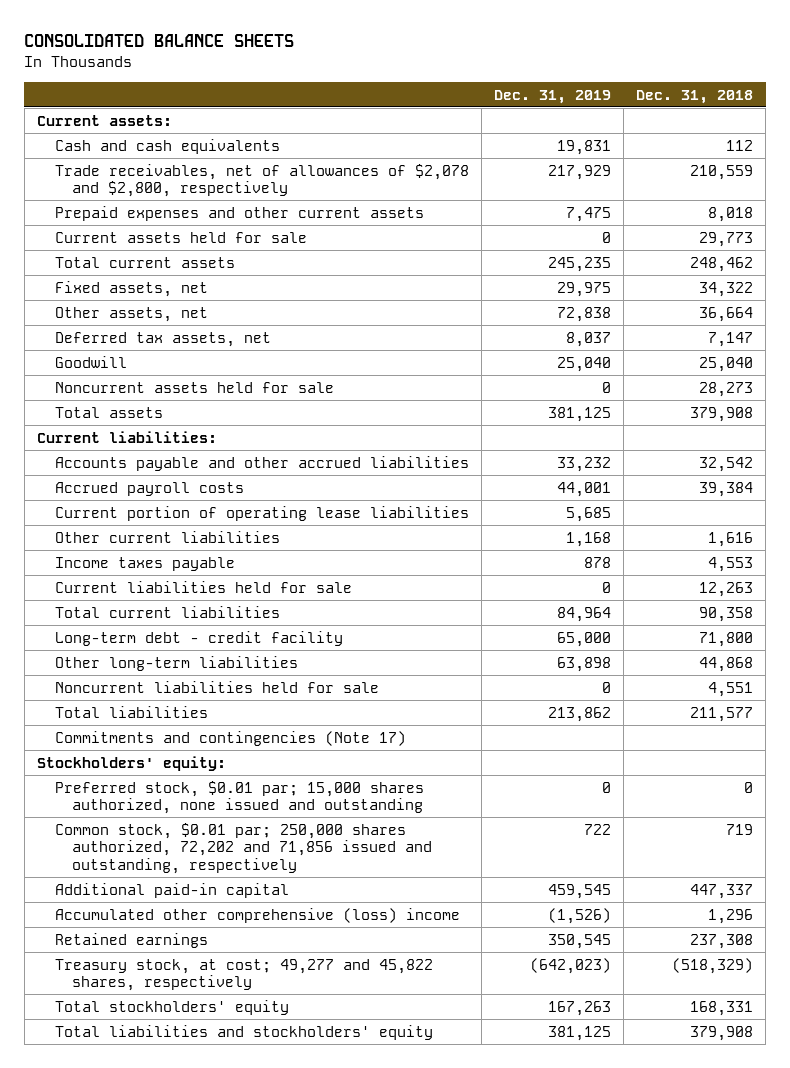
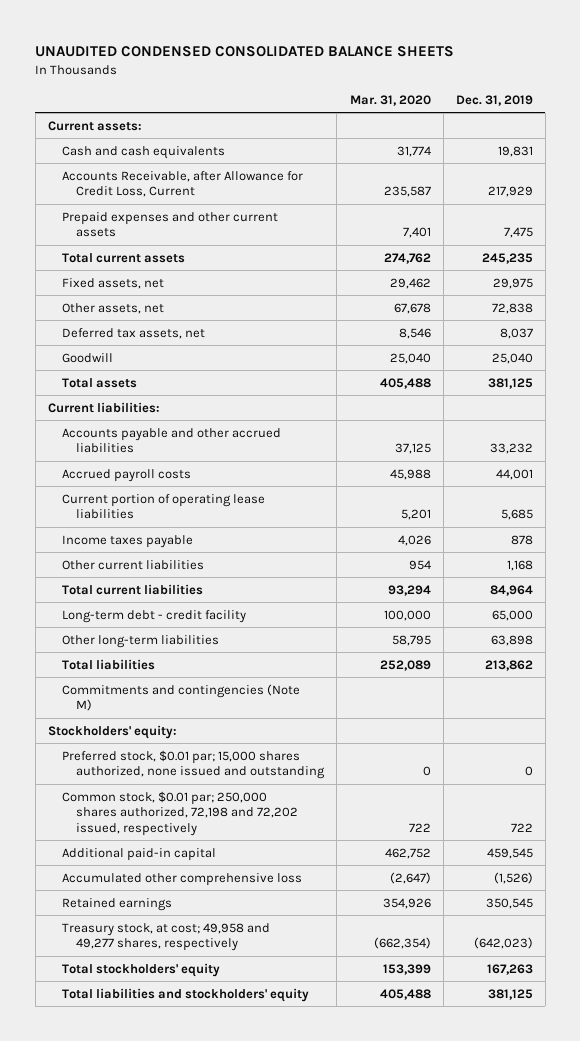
- CONSOLIDATED BALANCE SHEETS
+ UNAUDITED CONDENSED CONSOLIDATED BALANCE SHEETS
- | Dec. 31, 2019 | Dec. 31, 2018
+ | Mar. 31, 2020 | Dec. 31, 2019
- Trade receivables, net of allowances of $2,078 and $2,800, respectively | 217,929 | 210,559
+ Accounts Receivable, after Allowance for Credit Loss, Current | 235,587 | 217,929
- Current assets held for sale | 0 | 29,773
- Noncurrent assets held for sale | 0 | 28,273
- Current liabilities held for sale | 0 | 12,263
moved down: Other current liabilities | 954 | 1,168
- Noncurrent liabilities held for sale | 0 | 4,551
- Commitments and contingencies (Note 17)
+ Commitments and contingencies (Note M)
- Common stock, $0.01 par; 250,000 shares authorized, 72,202 and 71,856 issued and outstanding, respectively | 722 | 719
+ Common stock, $0.01 par; 250,000 shares authorized, 72,198 and 72,202 issued, respectively | 722 | 722
- Accumulated other comprehensive (loss) income | (1,526) | 1,296
+ Accumulated other comprehensive loss | (2,647) | (1,526)
- Treasury stock, at cost; 49,277 and 45,822 shares, respectively | (642,023) | (518,329)
+ Treasury stock, at cost; 49,958 and 49,277 shares, respectively | (662,354) | (642,023)

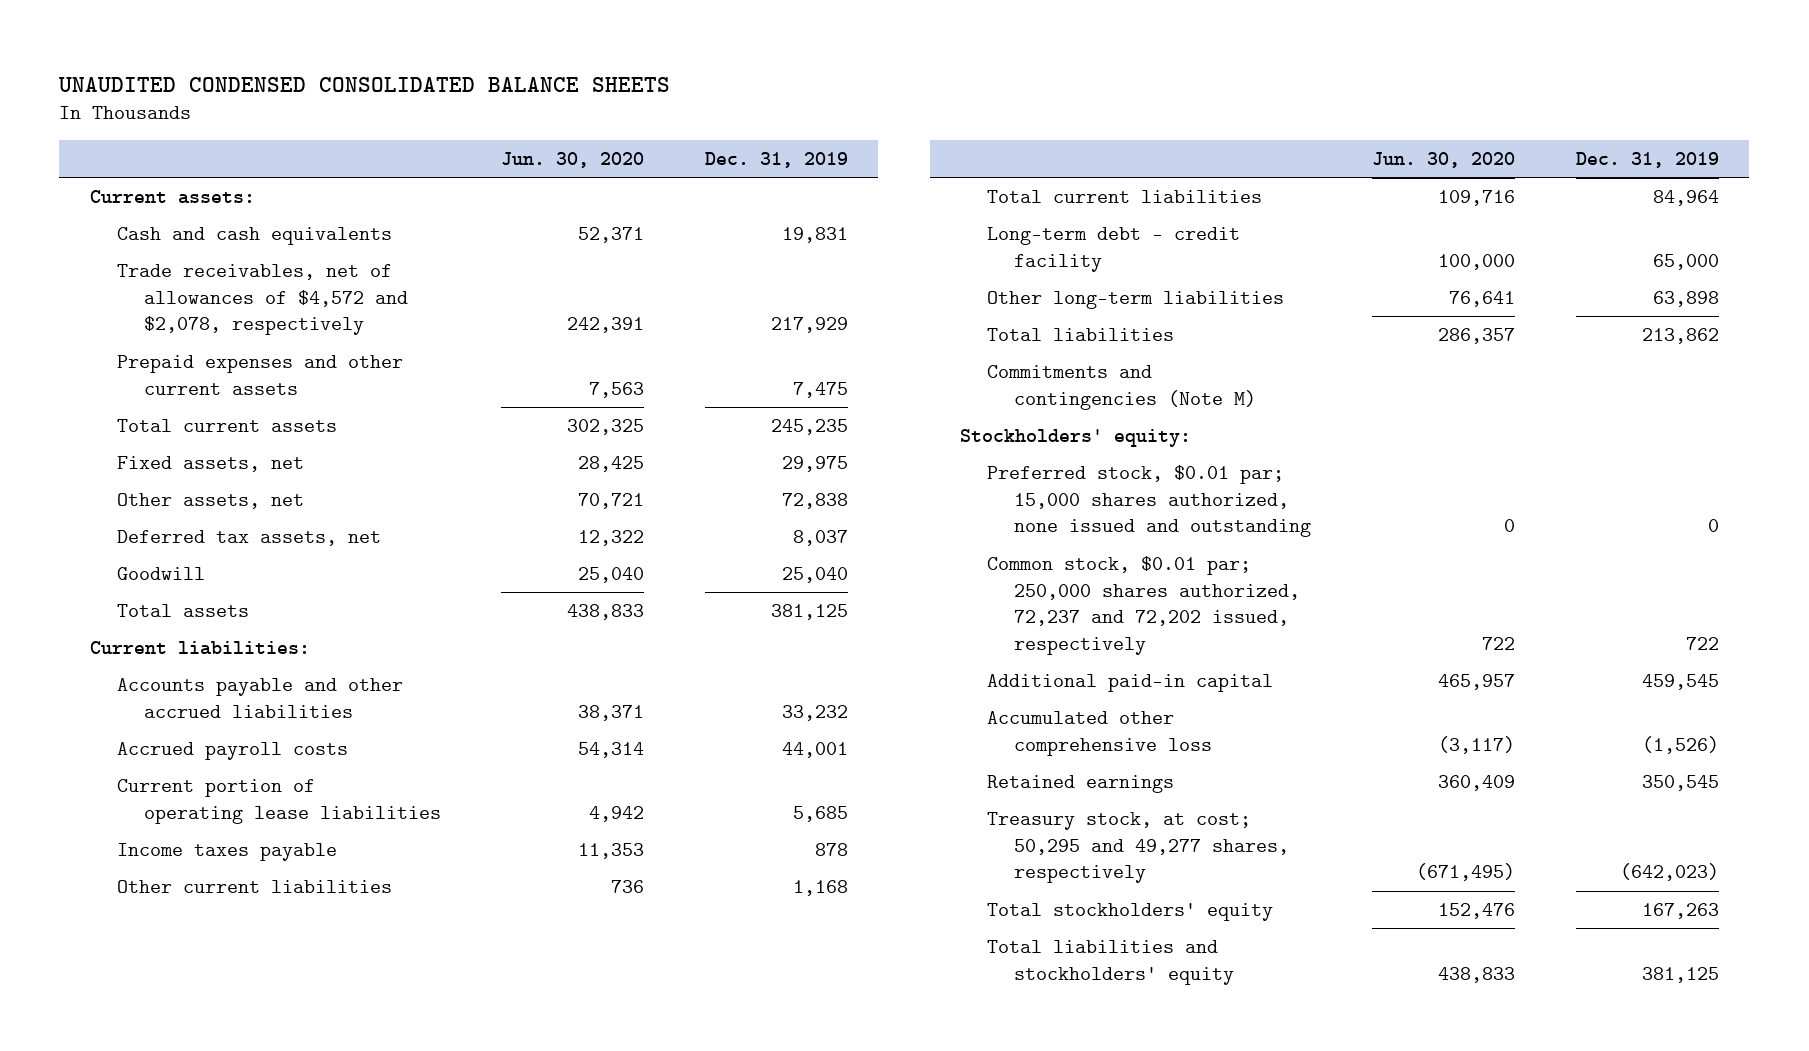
- | Mar. 31, 2020 | Dec. 31, 2019
+ | Jun. 30, 2020 | Dec. 31, 2019
- Accounts Receivable, after Allowance for Credit Loss, Current | 235,587 | 217,929
+ Trade receivables, net of allowances of $4,572 and $2,078, respectively | 242,391 | 217,929
- Common stock, $0.01 par; 250,000 shares authorized, 72,198 and 72,202 issued, respectively | 722 | 722
+ Common stock, $0.01 par; 250,000 shares authorized, 72,237 and 72,202 issued, respectively | 722 | 722
- Treasury stock, at cost; 49,958 and 49,277 shares, respectively | (662,354) | (642,023)
+ Treasury stock, at cost; 50,295 and 49,277 shares, respectively | (671,495) | (642,023)

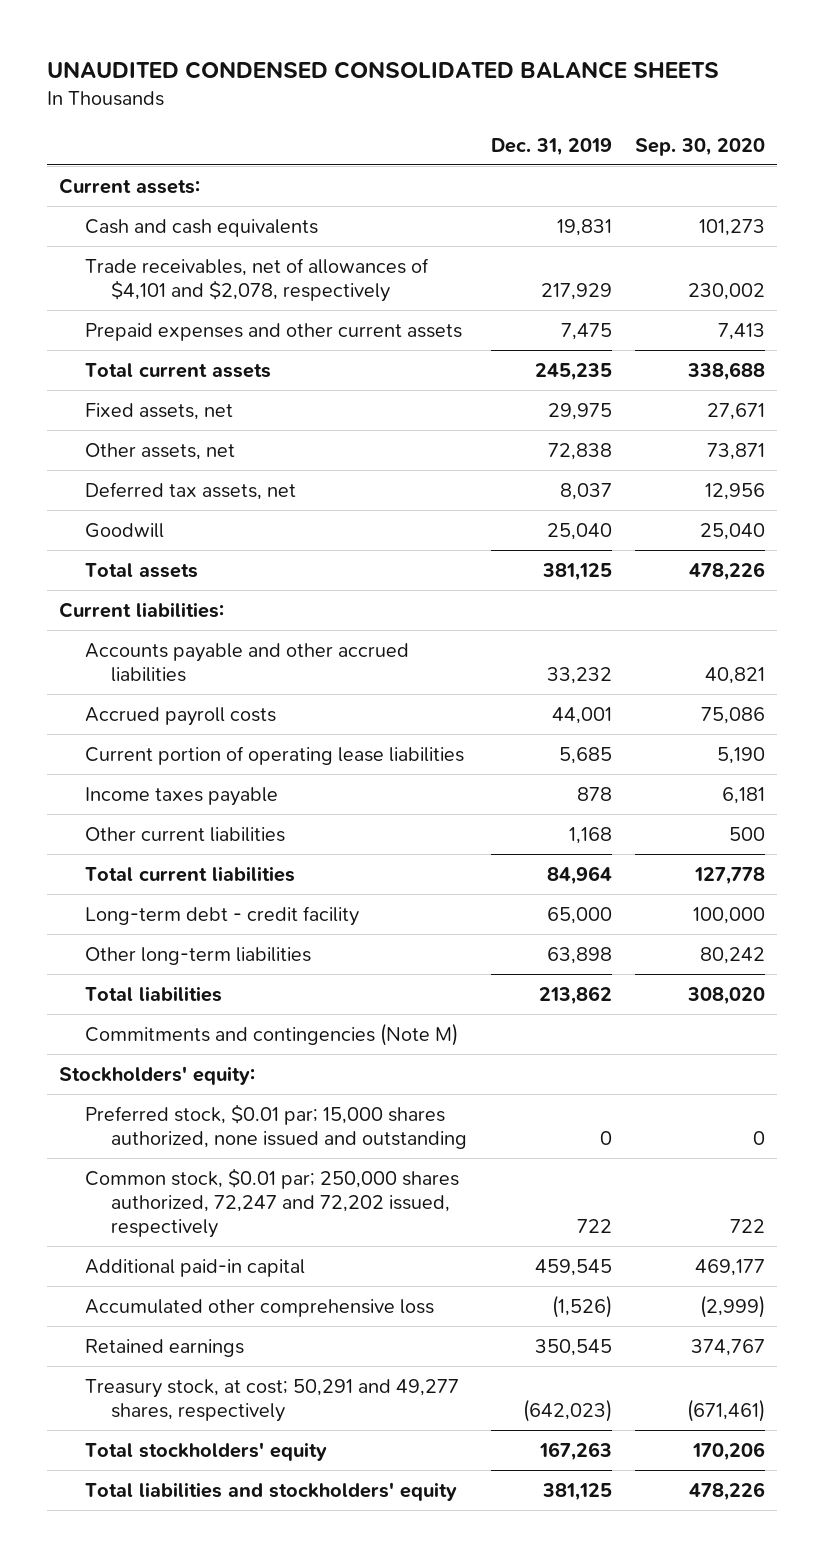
- | Jun. 30, 2020 | Dec. 31, 2019
+ | Dec. 31, 2019 | Sep. 30, 2020
- Trade receivables, net of allowances of $4,572 and $2,078, respectively | 242,391 | 217,929
+ Trade receivables, net of allowances of $4,101 and $2,078, respectively | 217,929 | 230,002
- Common stock, $0.01 par; 250,000 shares authorized, 72,237 and 72,202 issued, respectively | 722 | 722
+ Common stock, $0.01 par; 250,000 shares authorized, 72,247 and 72,202 issued, respectively | 722 | 722
- Treasury stock, at cost; 50,295 and 49,277 shares, respectively | (671,495) | (642,023)
+ Treasury stock, at cost; 50,291 and 49,277 shares, respectively | (642,023) | (671,461)

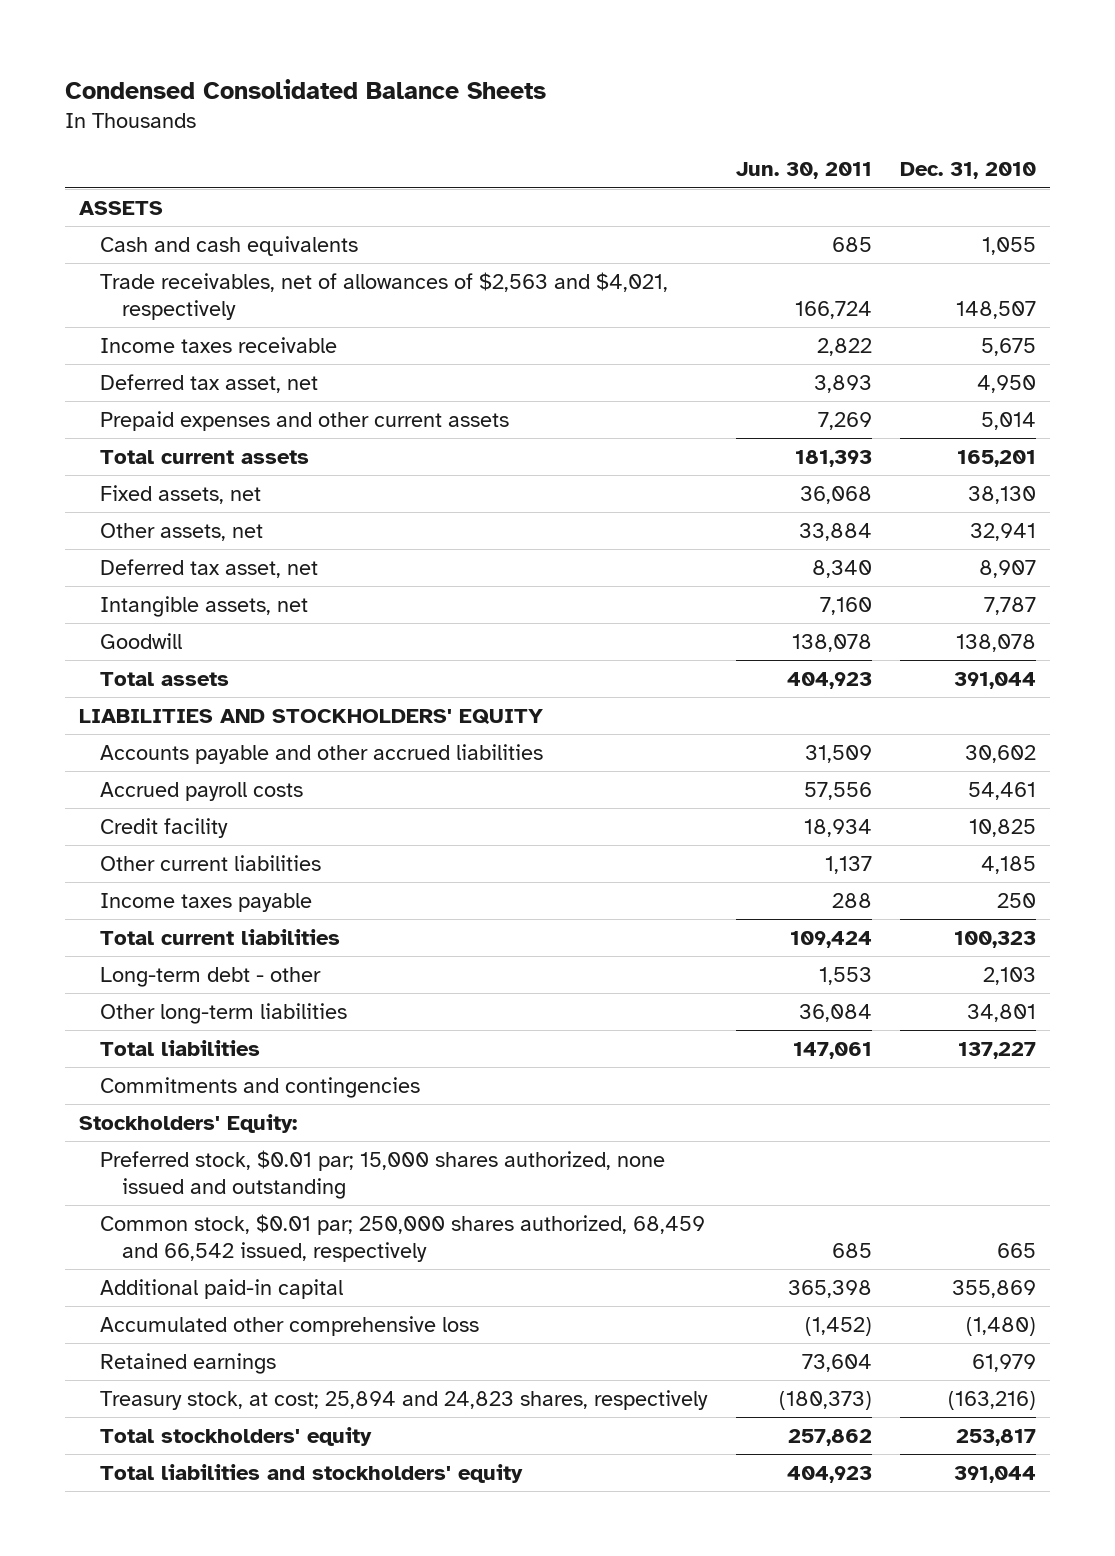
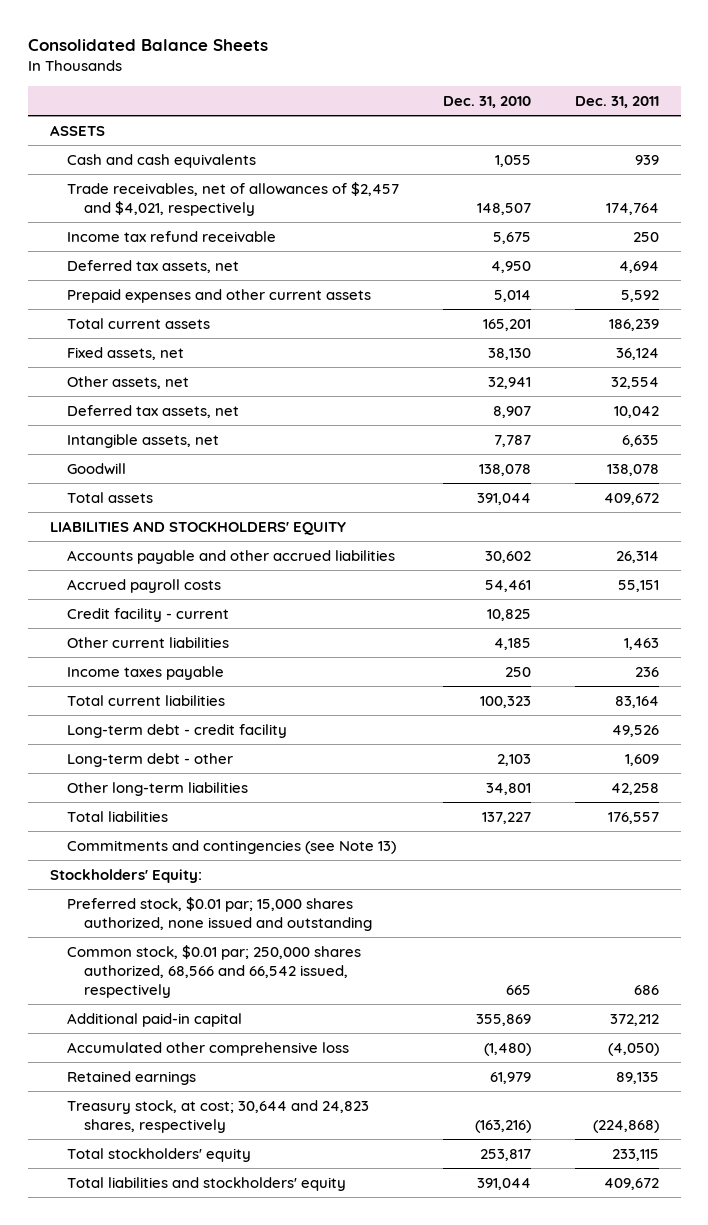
- Condensed Consolidated Balance Sheets
+ Consolidated Balance Sheets
- | Jun. 30, 2011 | Dec. 31, 2010
+ | Dec. 31, 2010 | Dec. 31, 2011
- Trade receivables, net of allowances of $2,563 and $4,021, respectively | 166,724 | 148,507
- Income taxes receivable | 2,822 | 5,675
- Deferred tax asset, net | 3,893 | 4,950
+ Trade receivables, net of allowances of $2,457 and $4,021, respectively | 148,507 | 174,764
+ Income tax refund receivable | 5,675 | 250
+ Deferred tax assets, net | 4,950 | 4,694
- Deferred tax asset, net | 8,340 | 8,907
+ Deferred tax assets, net | 8,907 | 10,042
- Credit facility | 18,934 | 10,825
+ Credit facility - current | 10,825 |
+ Long-term debt - credit facility | | 49,526
- Commitments and contingencies
+ Commitments and contingencies (see Note 13)
- Common stock, $0.01 par; 250,000 shares authorized, 68,459 and 66,542 issued, respectively | 685 | 665
+ Common stock, $0.01 par; 250,000 shares authorized, 68,566 and 66,542 issued, respectively | 665 | 686
- Treasury stock, at cost; 25,894 and 24,823 shares, respectively | (180,373) | (163,216)
+ Treasury stock, at cost; 30,644 and 24,823 shares, respectively | (163,216) | (224,868)

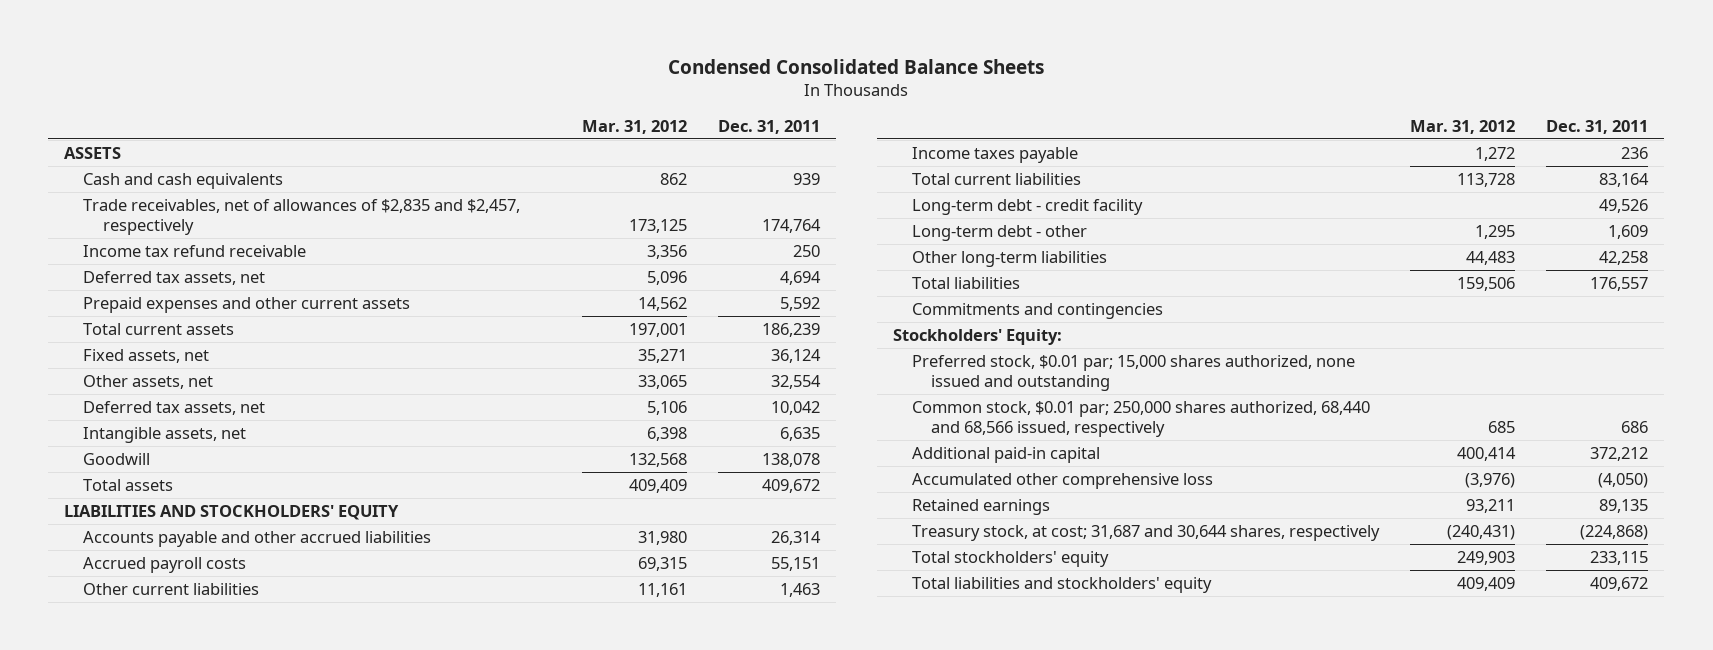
- Consolidated Balance Sheets
+ Condensed Consolidated Balance Sheets
- | Dec. 31, 2010 | Dec. 31, 2011
+ | Mar. 31, 2012 | Dec. 31, 2011
- Trade receivables, net of allowances of $2,457 and $4,021, respectively | 148,507 | 174,764
+ Trade receivables, net of allowances of $2,835 and $2,457, respectively | 173,125 | 174,764
- Credit facility - current | 10,825 |
- Commitments and contingencies (see Note 13)
+ Commitments and contingencies
- Common stock, $0.01 par; 250,000 shares authorized, 68,566 and 66,542 issued, respectively | 665 | 686
+ Common stock, $0.01 par; 250,000 shares authorized, 68,440 and 68,566 issued, respectively | 685 | 686
- Treasury stock, at cost; 30,644 and 24,823 shares, respectively | (163,216) | (224,868)
+ Treasury stock, at cost; 31,687 and 30,644 shares, respectively | (240,431) | (224,868)

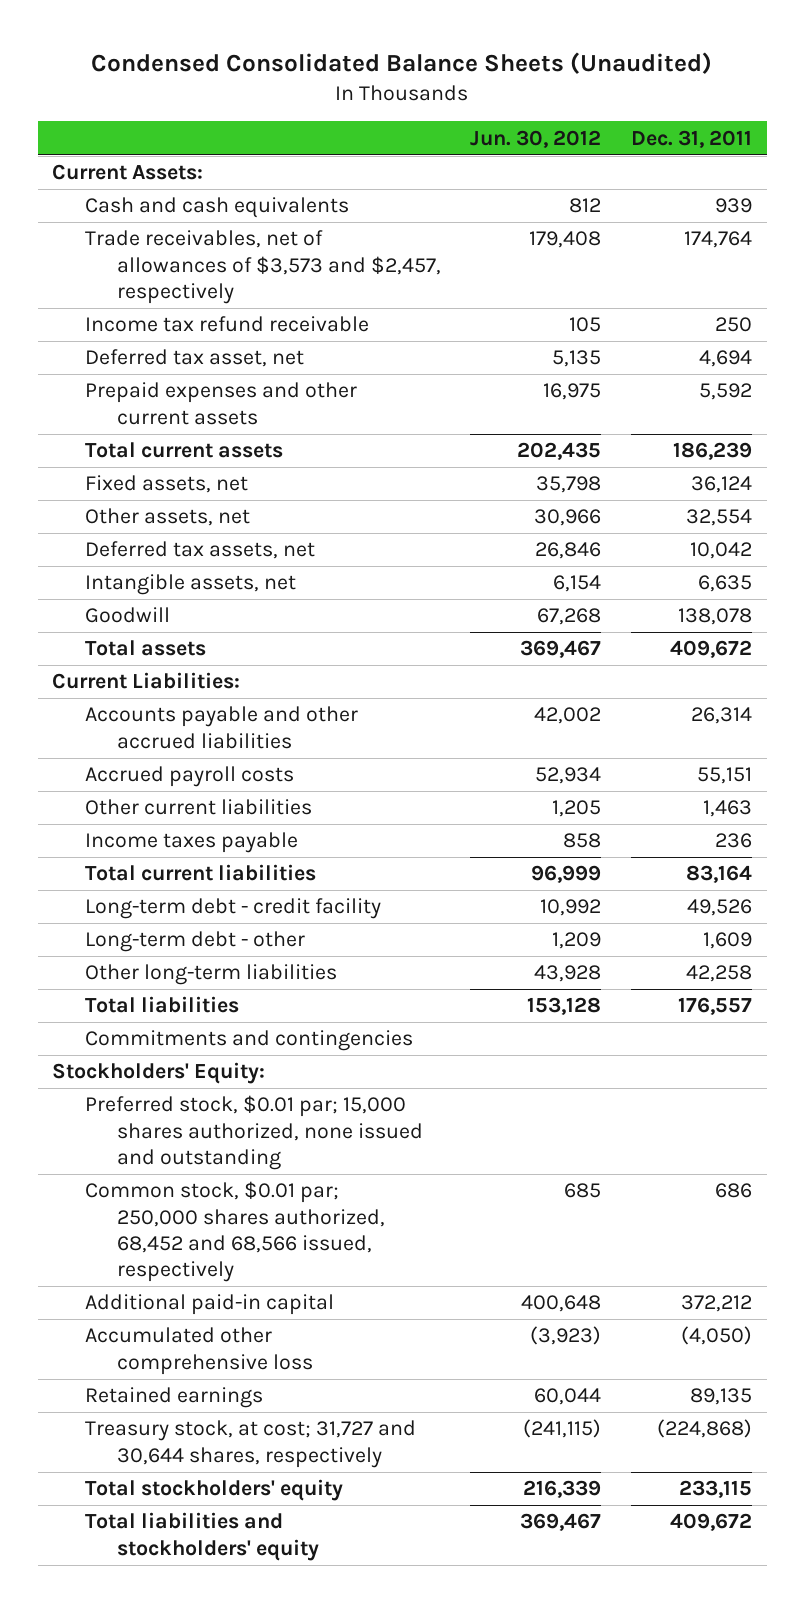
- Condensed Consolidated Balance Sheets
+ Condensed Consolidated Balance Sheets (Unaudited)
- | Mar. 31, 2012 | Dec. 31, 2011
+ | Jun. 30, 2012 | Dec. 31, 2011
- ASSETS
+ Current Assets:
- Trade receivables, net of allowances of $2,835 and $2,457, respectively | 173,125 | 174,764
+ Trade receivables, net of allowances of $3,573 and $2,457, respectively | 179,408 | 174,764
- Deferred tax assets, net | 5,096 | 4,694
+ Deferred tax asset, net | 5,135 | 4,694
- LIABILITIES AND STOCKHOLDERS' EQUITY
+ Current Liabilities:
- Common stock, $0.01 par; 250,000 shares authorized, 68,440 and 68,566 issued, respectively | 685 | 686
+ Common stock, $0.01 par; 250,000 shares authorized, 68,452 and 68,566 issued, respectively | 685 | 686
- Treasury stock, at cost; 31,687 and 30,644 shares, respectively | (240,431) | (224,868)
+ Treasury stock, at cost; 31,727 and 30,644 shares, respectively | (241,115) | (224,868)

